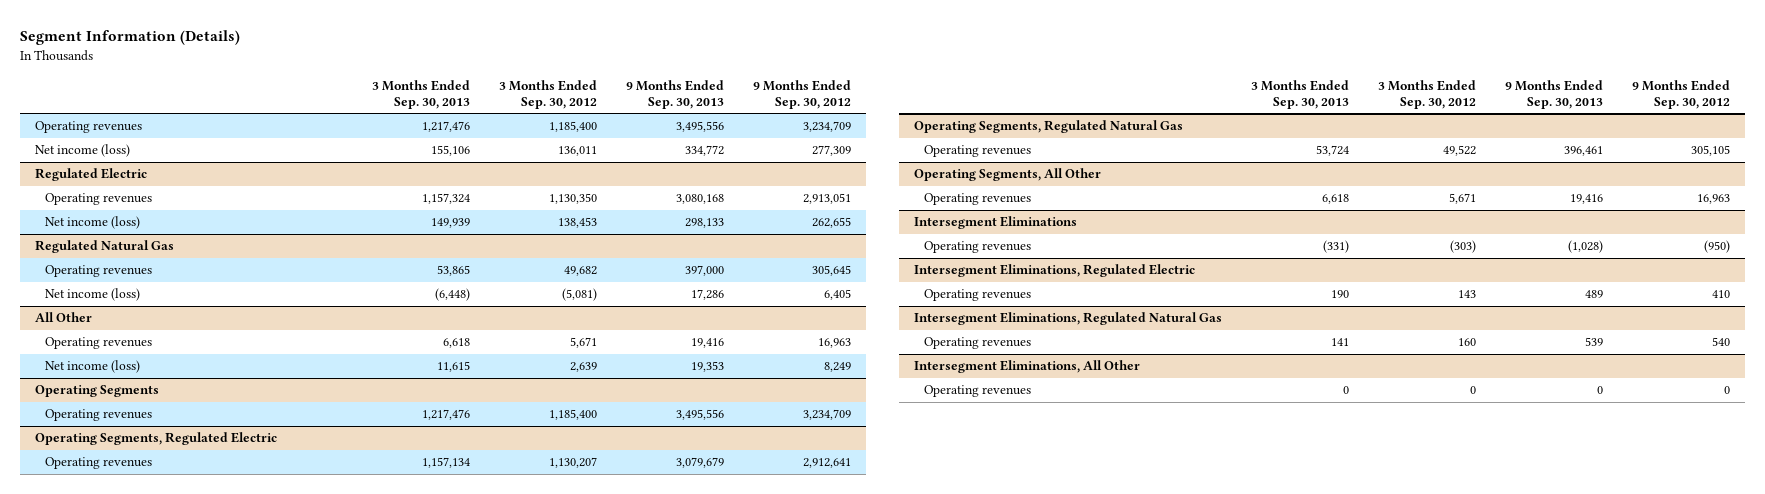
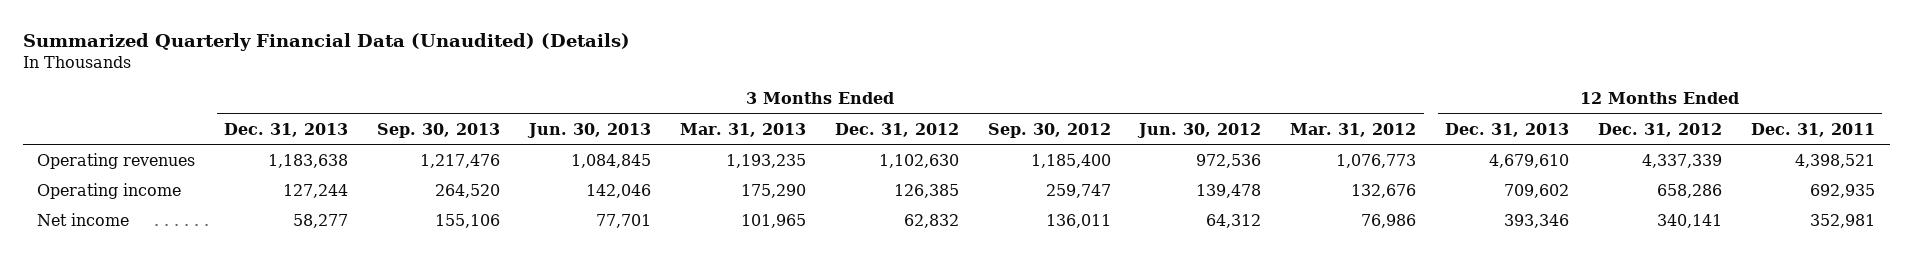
- Segment Information (Details)
+ Summarized Quarterly Financial Data (Unaudited) (Details)
- | 3 Months Ended Sep. 30, 2013 | 3 Months Ended Sep. 30, 2012 | 9 Months Ended Sep. 30, 2013 | 9 Months Ended Sep. 30, 2012
+ | 3 Months Ended Dec. 31, 2013 | 3 Months Ended Sep. 30, 2013 | 3 Months Ended Jun. 30, 2013 | 3 Months Ended Mar. 31, 2013 | 3 Months Ended Dec. 31, 2012 | 3 Months Ended Sep. 30, 2012 | 3 Months Ended Jun. 30, 2012 | 3 Months Ended Mar. 31, 2012 | 12 Months Ended Dec. 31, 2013 | 12 Months Ended Dec. 31, 2012 | 12 Months Ended Dec. 31, 2011
- Net income (loss) | 155,106 | 136,011 | 334,772 | 277,309
- Regulated Electric
- Operating revenues | 1,157,324 | 1,130,350 | 3,080,168 | 2,913,051
- Net income (loss) | 149,939 | 138,453 | 298,133 | 262,655
- Regulated Natural Gas
- Operating revenues | 53,865 | 49,682 | 397,000 | 305,645
- Net income (loss) | (6,448) | (5,081) | 17,286 | 6,405
- All Other
- Operating revenues | 6,618 | 5,671 | 19,416 | 16,963
- Net income (loss) | 11,615 | 2,639 | 19,353 | 8,249
- Operating Segments
- Operating revenues | 1,217,476 | 1,185,400 | 3,495,556 | 3,234,709
- Operating Segments, Regulated Electric
- Operating revenues | 1,157,134 | 1,130,207 | 3,079,679 | 2,912,641
- Operating Segments, Regulated Natural Gas
- Operating revenues | 53,724 | 49,522 | 396,461 | 305,105
- Operating Segments, All Other
- Operating revenues | 6,618 | 5,671 | 19,416 | 16,963
- Intersegment Eliminations
- Operating revenues | (331) | (303) | (1,028) | (950)
- Intersegment Eliminations, Regulated Electric
- Operating revenues | 190 | 143 | 489 | 410
- Intersegment Eliminations, Regulated Natural Gas
- Operating revenues | 141 | 160 | 539 | 540
- Intersegment Eliminations, All Other
- Operating revenues | 0 | 0 | 0 | 0
+ Operating income | 127,244 | 264,520 | 142,046 | 175,290 | 126,385 | 259,747 | 139,478 | 132,676 | 709,602 | 658,286 | 692,935
+ Net income | 58,277 | 155,106 | 77,701 | 101,965 | 62,832 | 136,011 | 64,312 | 76,986 | 393,346 | 340,141 | 352,981

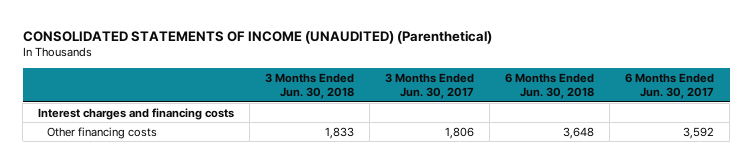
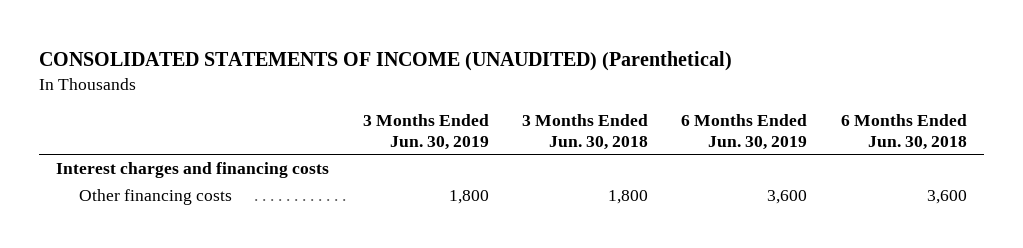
- | 3 Months Ended Jun. 30, 2018 | 3 Months Ended Jun. 30, 2017 | 6 Months Ended Jun. 30, 2018 | 6 Months Ended Jun. 30, 2017
+ | 3 Months Ended Jun. 30, 2019 | 3 Months Ended Jun. 30, 2018 | 6 Months Ended Jun. 30, 2019 | 6 Months Ended Jun. 30, 2018
- Other financing costs | 1,833 | 1,806 | 3,648 | 3,592
+ Other financing costs | 1,800 | 1,800 | 3,600 | 3,600

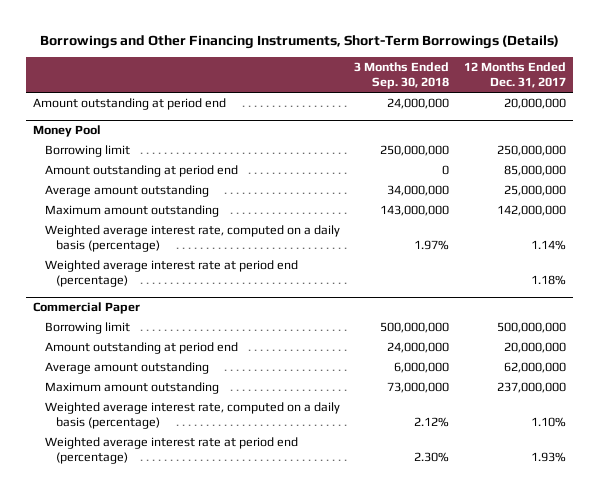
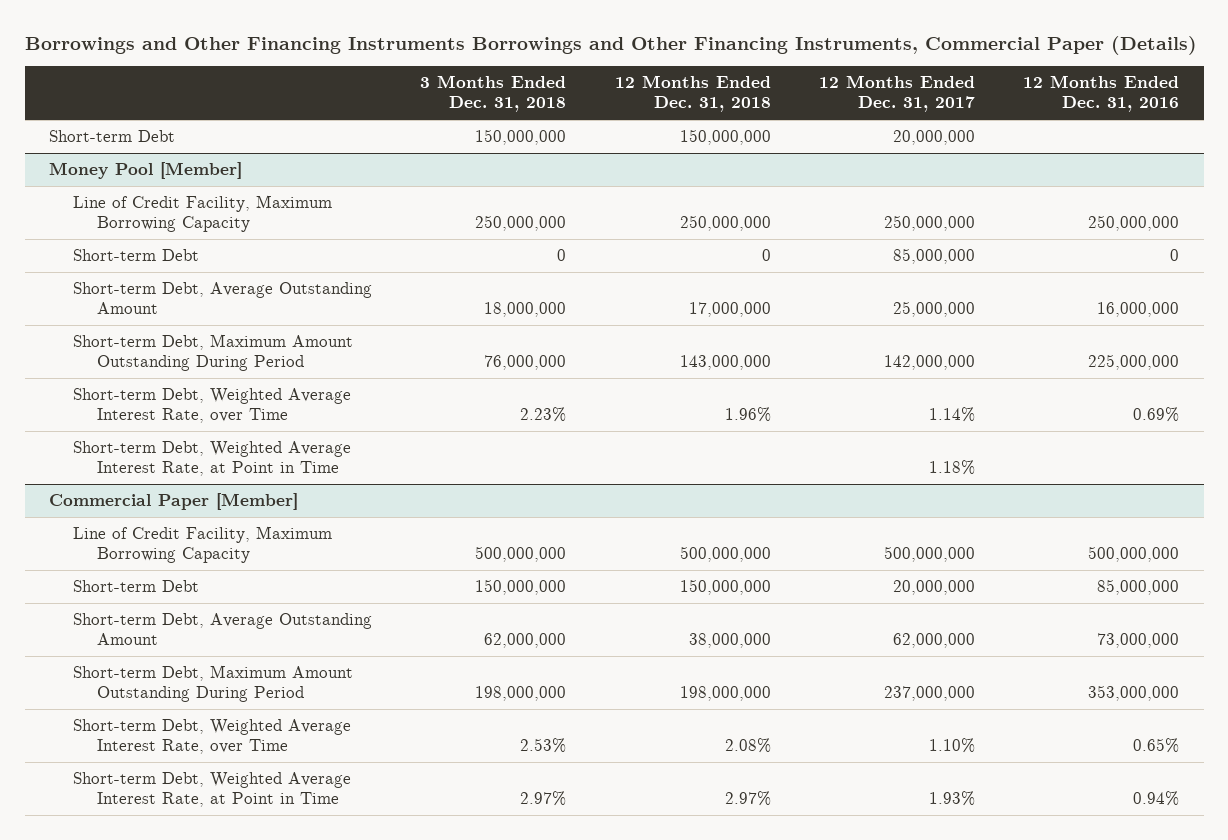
- Borrowings and Other Financing Instruments, Short-Term Borrowings (Details)
+ Borrowings and Other Financing Instruments Borrowings and Other Financing Instruments, Commercial Paper (Details)
- | 3 Months Ended Sep. 30, 2018 | 12 Months Ended Dec. 31, 2017
+ | 3 Months Ended Dec. 31, 2018 | 12 Months Ended Dec. 31, 2018 | 12 Months Ended Dec. 31, 2017 | 12 Months Ended Dec. 31, 2016
- Amount outstanding at period end | 24,000,000 | 20,000,000
- Money Pool
- Borrowing limit | 250,000,000 | 250,000,000
- Amount outstanding at period end | 0 | 85,000,000
- Average amount outstanding | 34,000,000 | 25,000,000
- Maximum amount outstanding | 143,000,000 | 142,000,000
- Weighted average interest rate, computed on a daily basis (percentage) | 1.97% | 1.14%
- Weighted average interest rate at period end (percentage) | | 1.18%
- Commercial Paper
- Borrowing limit | 500,000,000 | 500,000,000
- Amount outstanding at period end | 24,000,000 | 20,000,000
- Average amount outstanding | 6,000,000 | 62,000,000
- Maximum amount outstanding | 73,000,000 | 237,000,000
- Weighted average interest rate, computed on a daily basis (percentage) | 2.12% | 1.10%
- Weighted average interest rate at period end (percentage) | 2.30% | 1.93%
+ Short-term Debt | 150,000,000 | 150,000,000 | 20,000,000 |
+ Money Pool [Member]
+ Line of Credit Facility, Maximum Borrowing Capacity | 250,000,000 | 250,000,000 | 250,000,000 | 250,000,000
+ Short-term Debt | 0 | 0 | 85,000,000 | 0
+ Short-term Debt, Average Outstanding Amount | 18,000,000 | 17,000,000 | 25,000,000 | 16,000,000
+ Short-term Debt, Maximum Amount Outstanding During Period | 76,000,000 | 143,000,000 | 142,000,000 | 225,000,000
+ Short-term Debt, Weighted Average Interest Rate, over Time | 2.23% | 1.96% | 1.14% | 0.69%
+ Short-term Debt, Weighted Average Interest Rate, at Point in Time | | | 1.18% |
+ Commercial Paper [Member]
+ Line of Credit Facility, Maximum Borrowing Capacity | 500,000,000 | 500,000,000 | 500,000,000 | 500,000,000
+ Short-term Debt | 150,000,000 | 150,000,000 | 20,000,000 | 85,000,000
+ Short-term Debt, Average Outstanding Amount | 62,000,000 | 38,000,000 | 62,000,000 | 73,000,000
+ Short-term Debt, Maximum Amount Outstanding During Period | 198,000,000 | 198,000,000 | 237,000,000 | 353,000,000
+ Short-term Debt, Weighted Average Interest Rate, over Time | 2.53% | 2.08% | 1.10% | 0.65%
+ Short-term Debt, Weighted Average Interest Rate, at Point in Time | 2.97% | 2.97% | 1.93% | 0.94%

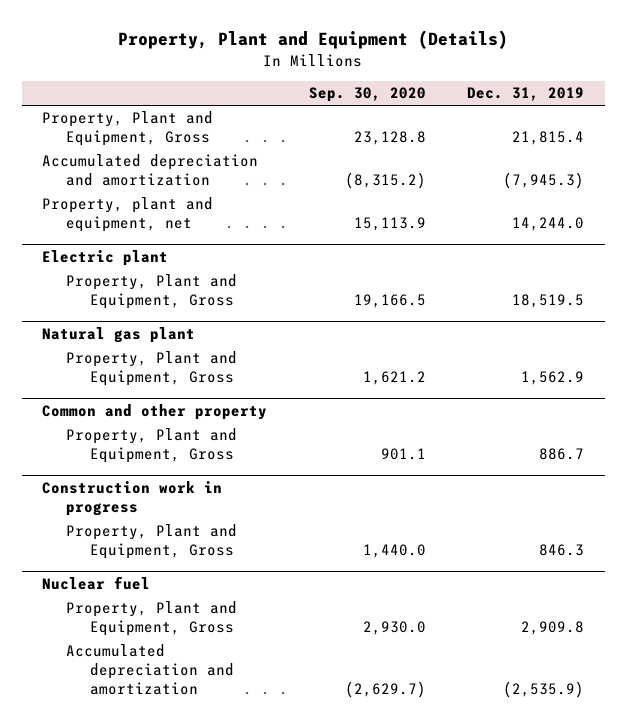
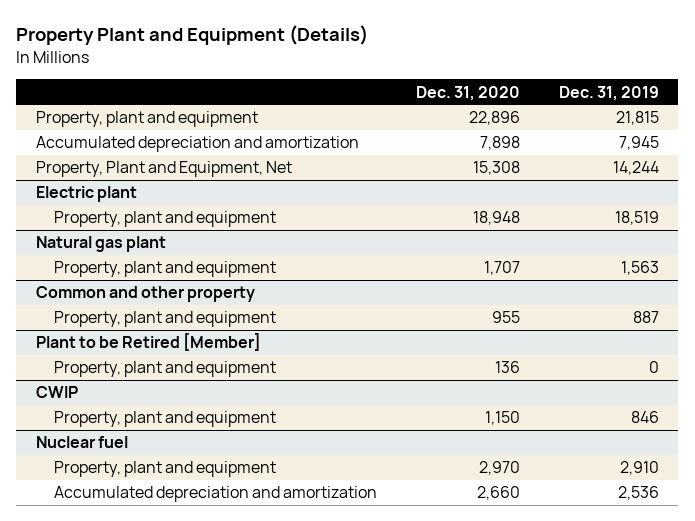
- Property, Plant and Equipment (Details)
+ Property Plant and Equipment (Details)
- | Sep. 30, 2020 | Dec. 31, 2019
+ | Dec. 31, 2020 | Dec. 31, 2019
- Property, Plant and Equipment, Gross | 23,128.8 | 21,815.4
- Accumulated depreciation and amortization | (8,315.2) | (7,945.3)
- Property, plant and equipment, net | 15,113.9 | 14,244.0
+ Property, plant and equipment | 22,896 | 21,815
+ Accumulated depreciation and amortization | 7,898 | 7,945
+ Property, Plant and Equipment, Net | 15,308 | 14,244
@ Electric plant
- Property, Plant and Equipment, Gross | 19,166.5 | 18,519.5
+ Property, plant and equipment | 18,948 | 18,519
@ Natural gas plant
- Property, Plant and Equipment, Gross | 1,621.2 | 1,562.9
+ Property, plant and equipment | 1,707 | 1,563
@ Common and other property
- Property, Plant and Equipment, Gross | 901.1 | 886.7
- Construction work in progress
- Property, Plant and Equipment, Gross | 1,440.0 | 846.3
@ Common and other property
+ Property, plant and equipment | 955 | 887
+ Plant to be Retired [Member]
+ Property, plant and equipment | 136 | 0
+ CWIP
+ Property, plant and equipment | 1,150 | 846
@ Nuclear fuel
- Property, Plant and Equipment, Gross | 2,930.0 | 2,909.8
- Accumulated depreciation and amortization | (2,629.7) | (2,535.9)
+ Property, plant and equipment | 2,970 | 2,910
+ Accumulated depreciation and amortization | 2,660 | 2,536

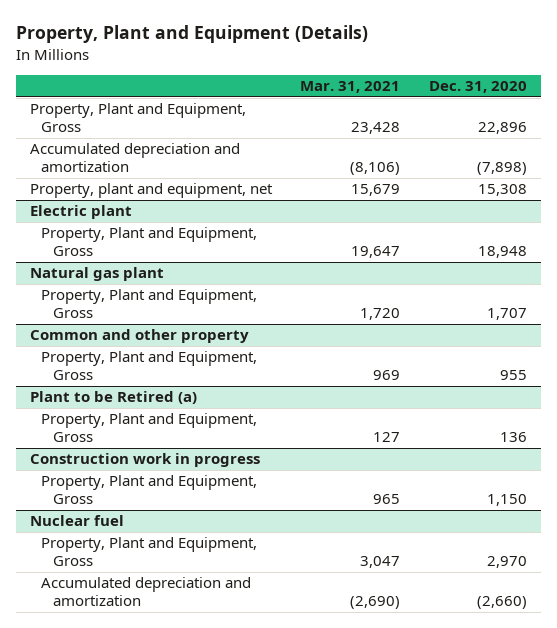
- Property Plant and Equipment (Details)
+ Property, Plant and Equipment (Details)
- | Dec. 31, 2020 | Dec. 31, 2019
+ | Mar. 31, 2021 | Dec. 31, 2020
- Property, plant and equipment | 22,896 | 21,815
- Accumulated depreciation and amortization | 7,898 | 7,945
- Property, Plant and Equipment, Net | 15,308 | 14,244
+ Property, Plant and Equipment, Gross | 23,428 | 22,896
+ Accumulated depreciation and amortization | (8,106) | (7,898)
+ Property, plant and equipment, net | 15,679 | 15,308
@ Electric plant
- Property, plant and equipment | 18,948 | 18,519
+ Property, Plant and Equipment, Gross | 19,647 | 18,948
@ Natural gas plant
- Property, plant and equipment | 1,707 | 1,563
+ Property, Plant and Equipment, Gross | 1,720 | 1,707
@ Common and other property
- Property, plant and equipment | 955 | 887
- Plant to be Retired [Member]
- Property, plant and equipment | 136 | 0
- CWIP
- Property, plant and equipment | 1,150 | 846
@ Common and other property
+ Property, Plant and Equipment, Gross | 969 | 955
+ Plant to be Retired (a)
+ Property, Plant and Equipment, Gross | 127 | 136
+ Construction work in progress
+ Property, Plant and Equipment, Gross | 965 | 1,150
@ Nuclear fuel
- Property, plant and equipment | 2,970 | 2,910
- Accumulated depreciation and amortization | 2,660 | 2,536
+ Property, Plant and Equipment, Gross | 3,047 | 2,970
+ Accumulated depreciation and amortization | (2,690) | (2,660)

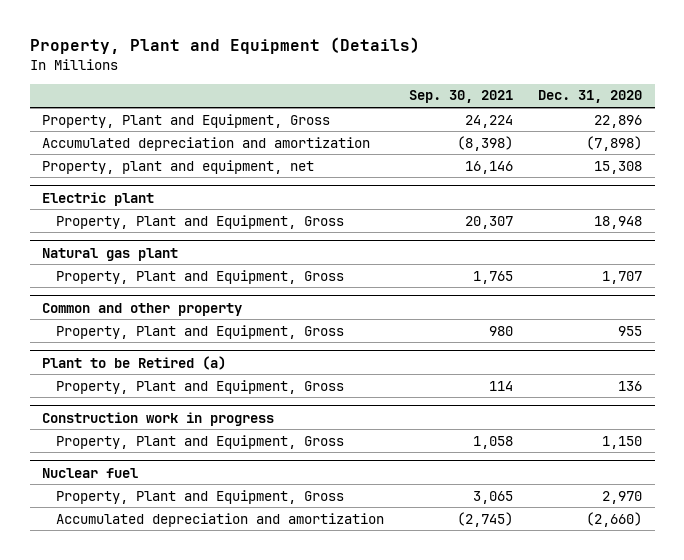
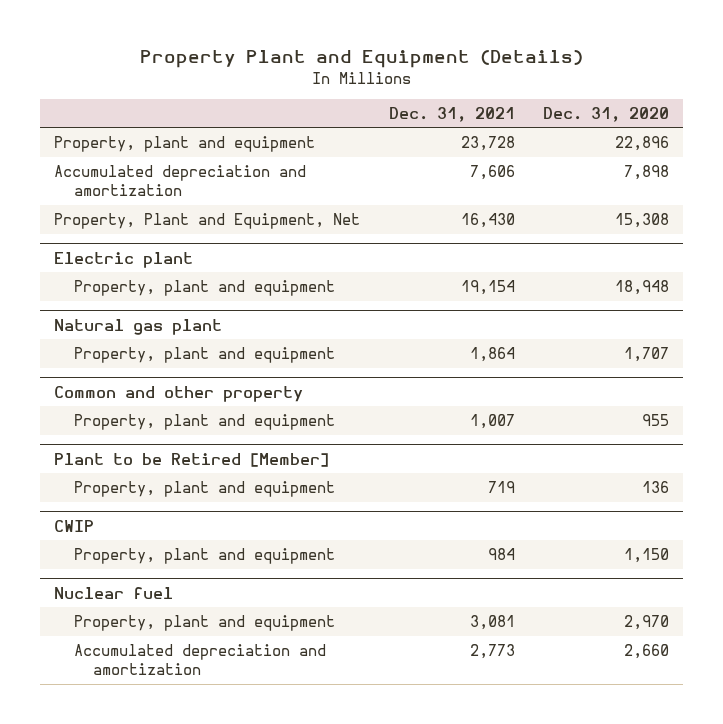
- Property, Plant and Equipment (Details)
+ Property Plant and Equipment (Details)
- | Sep. 30, 2021 | Dec. 31, 2020
+ | Dec. 31, 2021 | Dec. 31, 2020
- Property, Plant and Equipment, Gross | 24,224 | 22,896
- Accumulated depreciation and amortization | (8,398) | (7,898)
- Property, plant and equipment, net | 16,146 | 15,308
+ Property, plant and equipment | 23,728 | 22,896
+ Accumulated depreciation and amortization | 7,606 | 7,898
+ Property, Plant and Equipment, Net | 16,430 | 15,308
@ Electric plant
- Property, Plant and Equipment, Gross | 20,307 | 18,948
+ Property, plant and equipment | 19,154 | 18,948
@ Natural gas plant
- Property, Plant and Equipment, Gross | 1,765 | 1,707
+ Property, plant and equipment | 1,864 | 1,707
@ Common and other property
- Property, Plant and Equipment, Gross | 980 | 955
- Plant to be Retired (a)
- Property, Plant and Equipment, Gross | 114 | 136
- Construction work in progress
- Property, Plant and Equipment, Gross | 1,058 | 1,150
@ Common and other property
+ Property, plant and equipment | 1,007 | 955
+ Plant to be Retired [Member]
+ Property, plant and equipment | 719 | 136
+ CWIP
+ Property, plant and equipment | 984 | 1,150
@ Nuclear fuel
- Property, Plant and Equipment, Gross | 3,065 | 2,970
- Accumulated depreciation and amortization | (2,745) | (2,660)
+ Property, plant and equipment | 3,081 | 2,970
+ Accumulated depreciation and amortization | 2,773 | 2,660

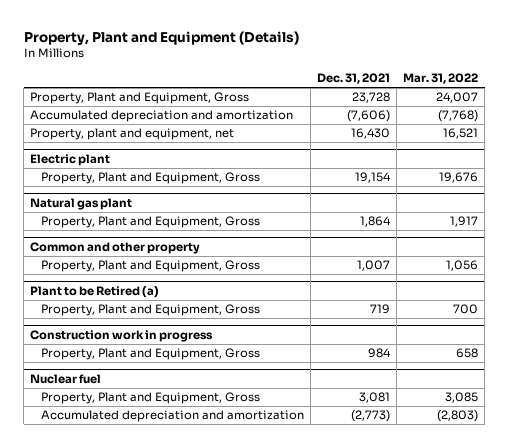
- Property Plant and Equipment (Details)
+ Property, Plant and Equipment (Details)
- | Dec. 31, 2021 | Dec. 31, 2020
+ | Dec. 31, 2021 | Mar. 31, 2022
- Property, plant and equipment | 23,728 | 22,896
- Accumulated depreciation and amortization | 7,606 | 7,898
- Property, Plant and Equipment, Net | 16,430 | 15,308
+ Property, Plant and Equipment, Gross | 23,728 | 24,007
+ Accumulated depreciation and amortization | (7,606) | (7,768)
+ Property, plant and equipment, net | 16,430 | 16,521
@ Electric plant
- Property, plant and equipment | 19,154 | 18,948
+ Property, Plant and Equipment, Gross | 19,154 | 19,676
@ Natural gas plant
- Property, plant and equipment | 1,864 | 1,707
+ Property, Plant and Equipment, Gross | 1,864 | 1,917
@ Common and other property
- Property, plant and equipment | 1,007 | 955
- Plant to be Retired [Member]
- Property, plant and equipment | 719 | 136
- CWIP
- Property, plant and equipment | 984 | 1,150
@ Common and other property
+ Property, Plant and Equipment, Gross | 1,007 | 1,056
+ Plant to be Retired (a)
+ Property, Plant and Equipment, Gross | 719 | 700
+ Construction work in progress
+ Property, Plant and Equipment, Gross | 984 | 658
@ Nuclear fuel
- Property, plant and equipment | 3,081 | 2,970
- Accumulated depreciation and amortization | 2,773 | 2,660
+ Property, Plant and Equipment, Gross | 3,081 | 3,085
+ Accumulated depreciation and amortization | (2,773) | (2,803)

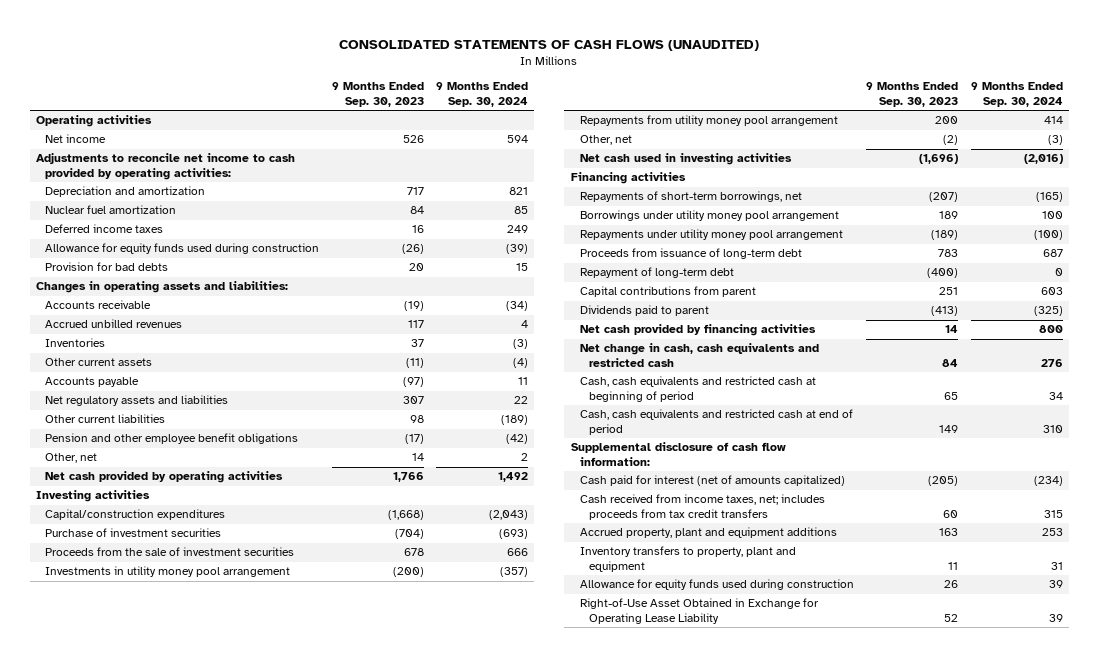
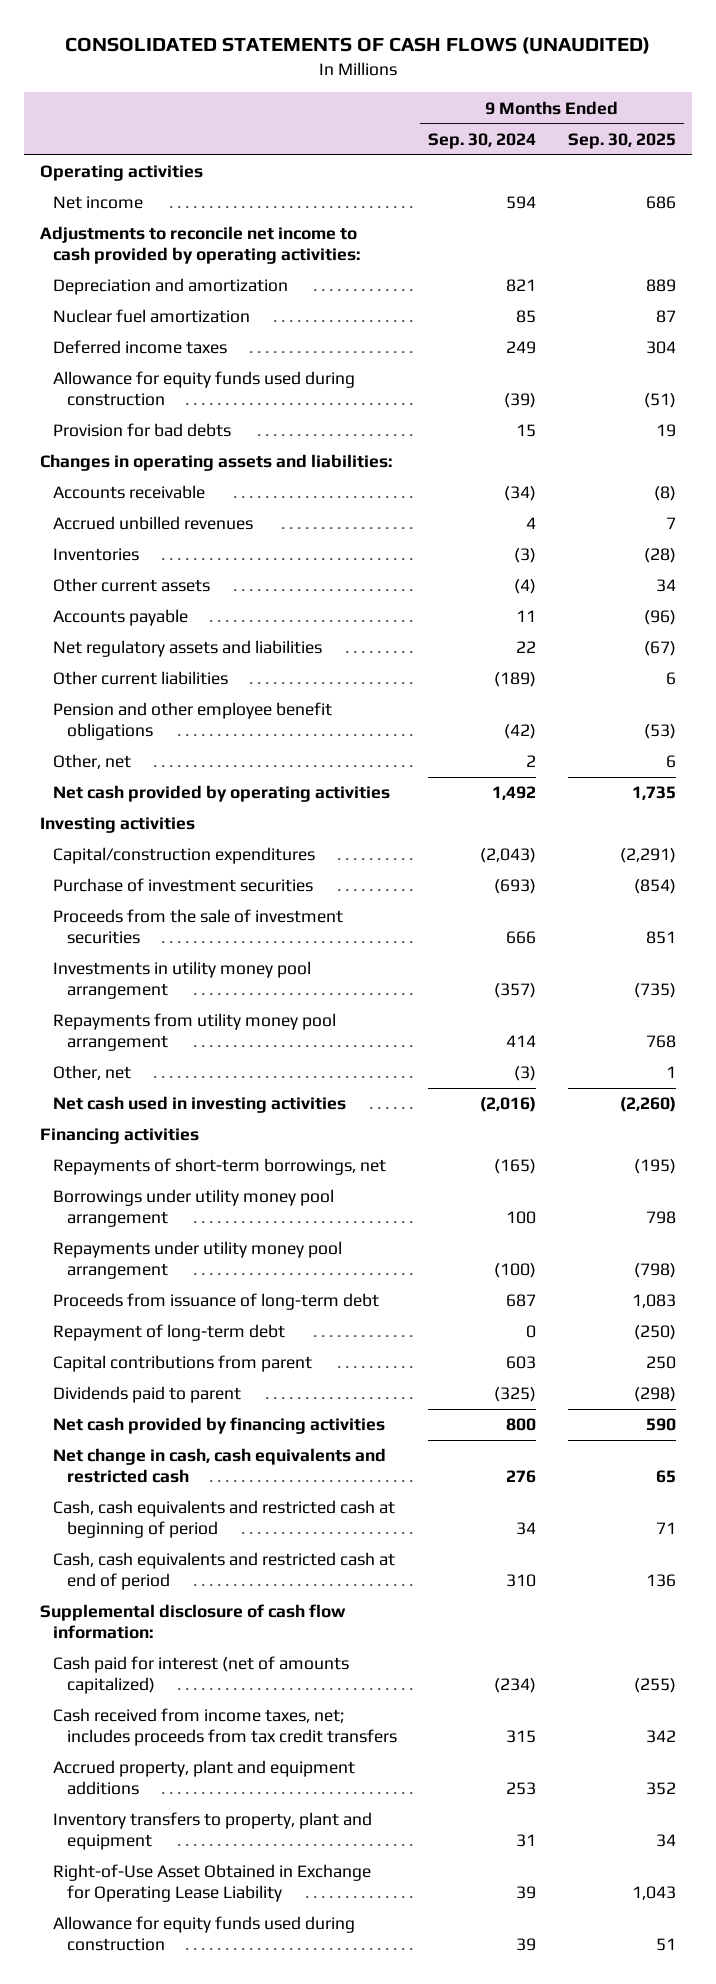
- | 9 Months Ended Sep. 30, 2023 | 9 Months Ended Sep. 30, 2024
+ | 9 Months Ended Sep. 30, 2024 | 9 Months Ended Sep. 30, 2025
moved down: Allowance for equity funds used during construction | 39 | 51

